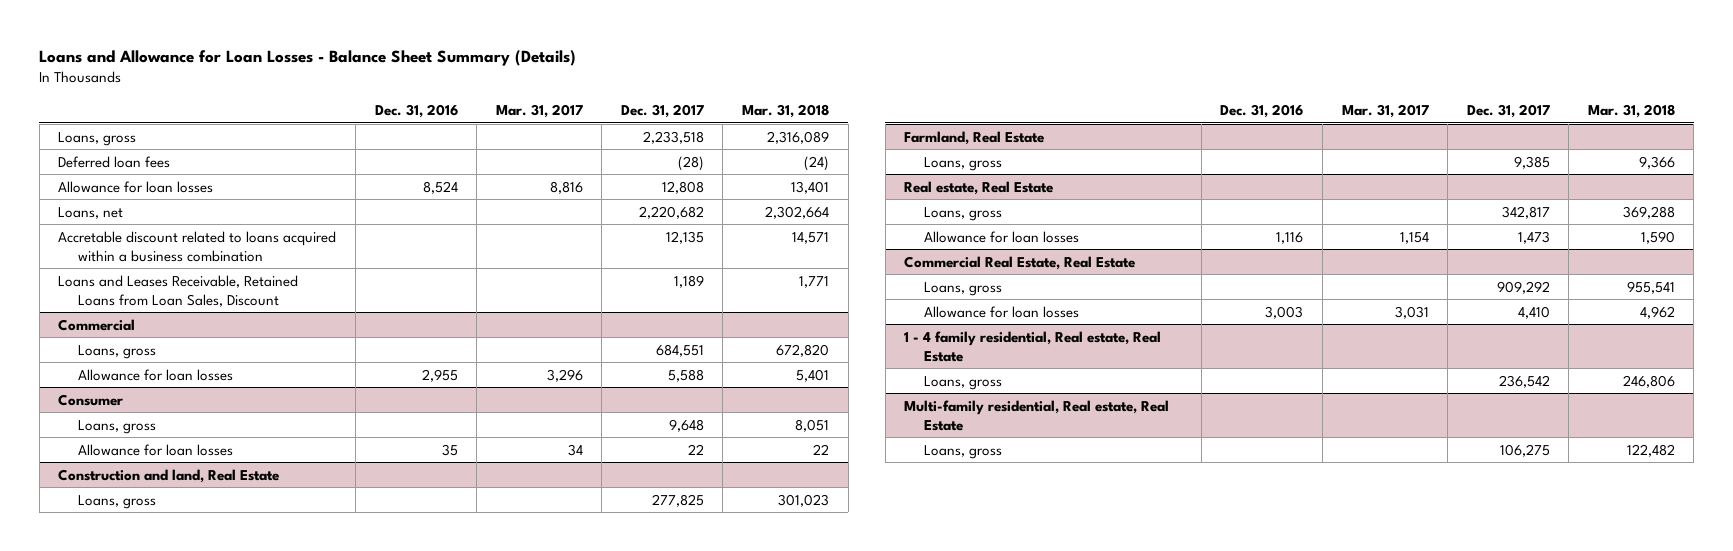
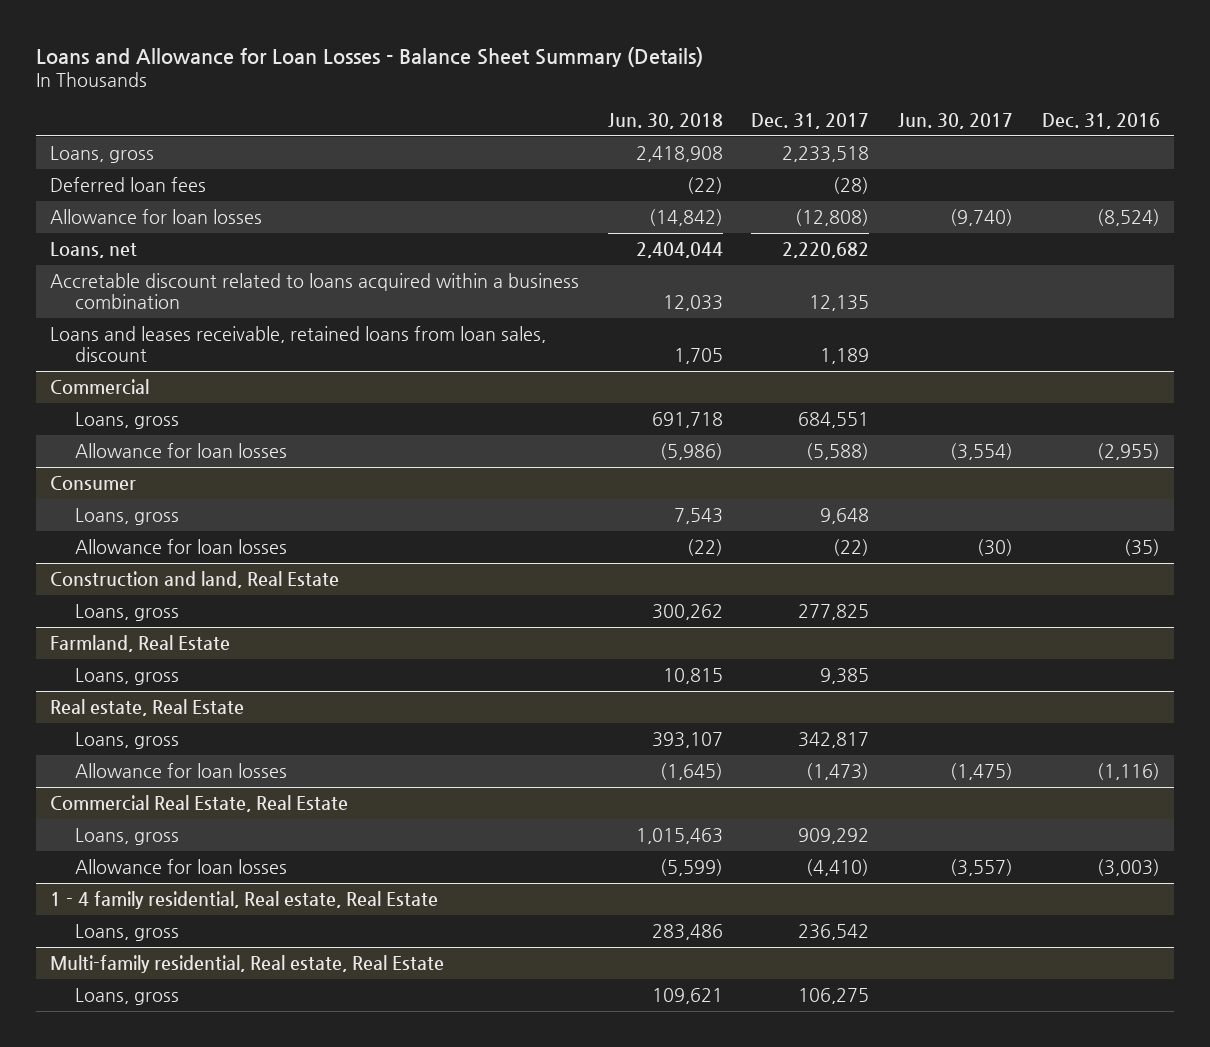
- | Dec. 31, 2016 | Mar. 31, 2017 | Dec. 31, 2017 | Mar. 31, 2018
+ | Jun. 30, 2018 | Dec. 31, 2017 | Jun. 30, 2017 | Dec. 31, 2016
- Allowance for loan losses | 8,524 | 8,816 | 12,808 | 13,401
+ Allowance for loan losses | (14,842) | (12,808) | (9,740) | (8,524)
- Loans and Leases Receivable, Retained Loans from Loan Sales, Discount | | | 1,189 | 1,771
+ Loans and leases receivable, retained loans from loan sales, discount | 1,705 | 1,189 | |
@ Commercial
- Allowance for loan losses | 2,955 | 3,296 | 5,588 | 5,401
+ Allowance for loan losses | (5,986) | (5,588) | (3,554) | (2,955)
@ Consumer
- Allowance for loan losses | 35 | 34 | 22 | 22
+ Allowance for loan losses | (22) | (22) | (30) | (35)
@ Real estate, Real Estate
- Allowance for loan losses | 1,116 | 1,154 | 1,473 | 1,590
+ Allowance for loan losses | (1,645) | (1,473) | (1,475) | (1,116)
@ Commercial Real Estate, Real Estate
- Allowance for loan losses | 3,003 | 3,031 | 4,410 | 4,962
+ Allowance for loan losses | (5,599) | (4,410) | (3,557) | (3,003)

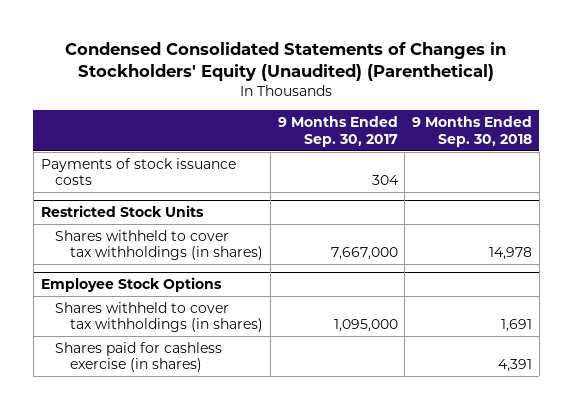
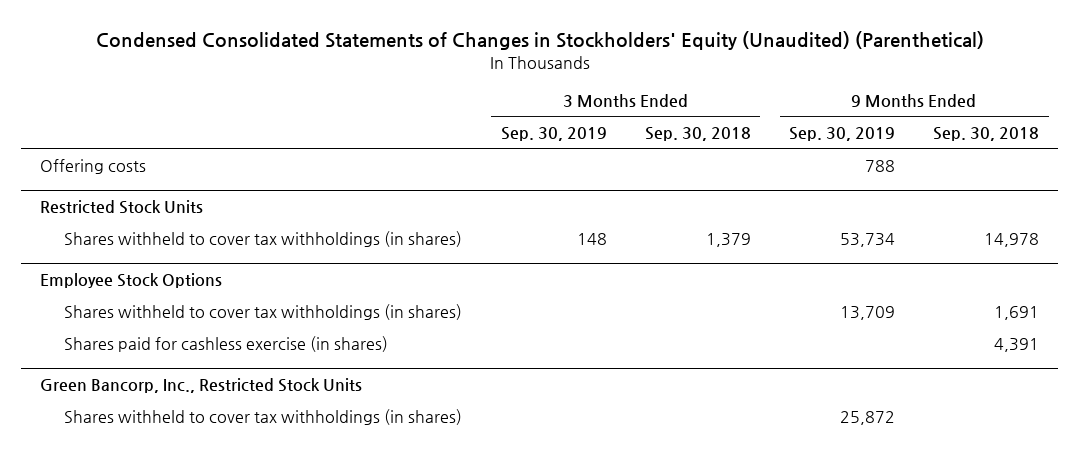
- | 9 Months Ended Sep. 30, 2017 | 9 Months Ended Sep. 30, 2018
+ | 3 Months Ended Sep. 30, 2019 | 3 Months Ended Sep. 30, 2018 | 9 Months Ended Sep. 30, 2019 | 9 Months Ended Sep. 30, 2018
- Payments of stock issuance costs | 304 |
+ Offering costs | | | 788 |
+ Green Bancorp, Inc., Restricted Stock Units
+ Shares withheld to cover tax withholdings (in shares) | | | 25,872 |

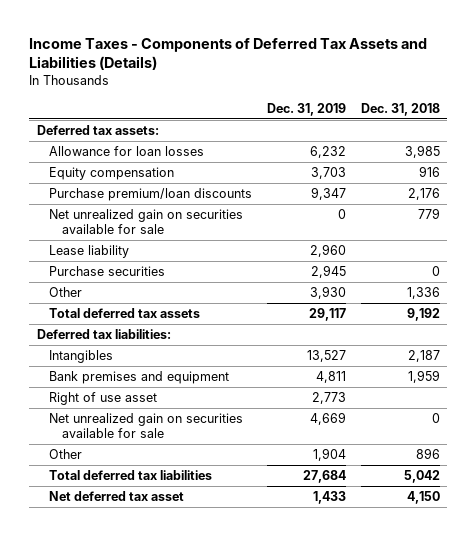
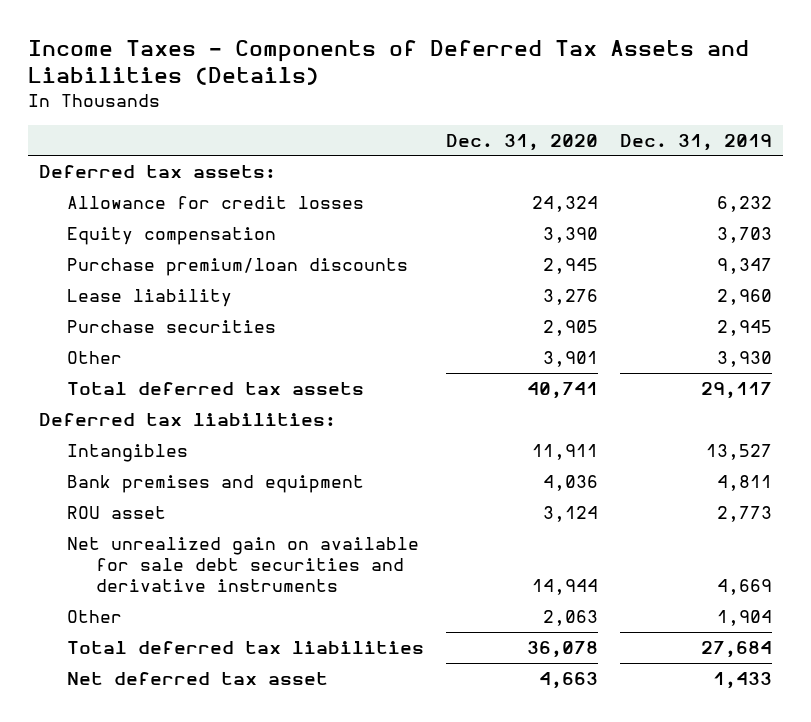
- | Dec. 31, 2019 | Dec. 31, 2018
+ | Dec. 31, 2020 | Dec. 31, 2019
- Allowance for loan losses | 6,232 | 3,985
+ Allowance for credit losses | 24,324 | 6,232
- Net unrealized gain on securities available for sale | 0 | 779
- Right of use asset | 2,773 |
- Net unrealized gain on securities available for sale | 4,669 | 0
+ ROU asset | 3,124 | 2,773
+ Net unrealized gain on available for sale debt securities and derivative instruments | 14,944 | 4,669

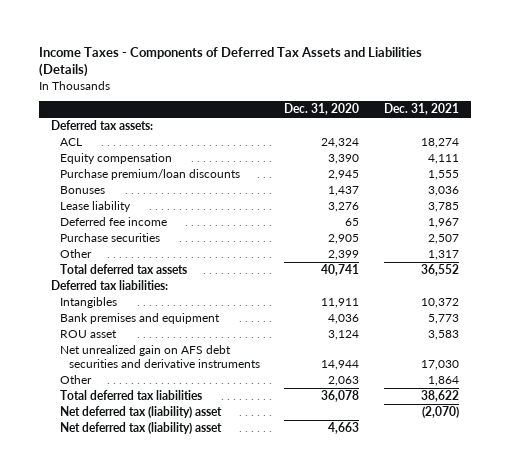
- | Dec. 31, 2020 | Dec. 31, 2019
+ | Dec. 31, 2020 | Dec. 31, 2021
- Allowance for credit losses | 24,324 | 6,232
+ ACL | 24,324 | 18,274
+ Bonuses | 1,437 | 3,036
+ Deferred fee income | 65 | 1,967
- Other | 3,901 | 3,930
+ Other | 2,399 | 1,317
- Net unrealized gain on available for sale debt securities and derivative instruments | 14,944 | 4,669
+ Net unrealized gain on AFS debt securities and derivative instruments | 14,944 | 17,030
- Net deferred tax asset | 4,663 | 1,433
+ Net deferred tax (liability) asset | | (2,070)
+ Net deferred tax (liability) asset | 4,663 |

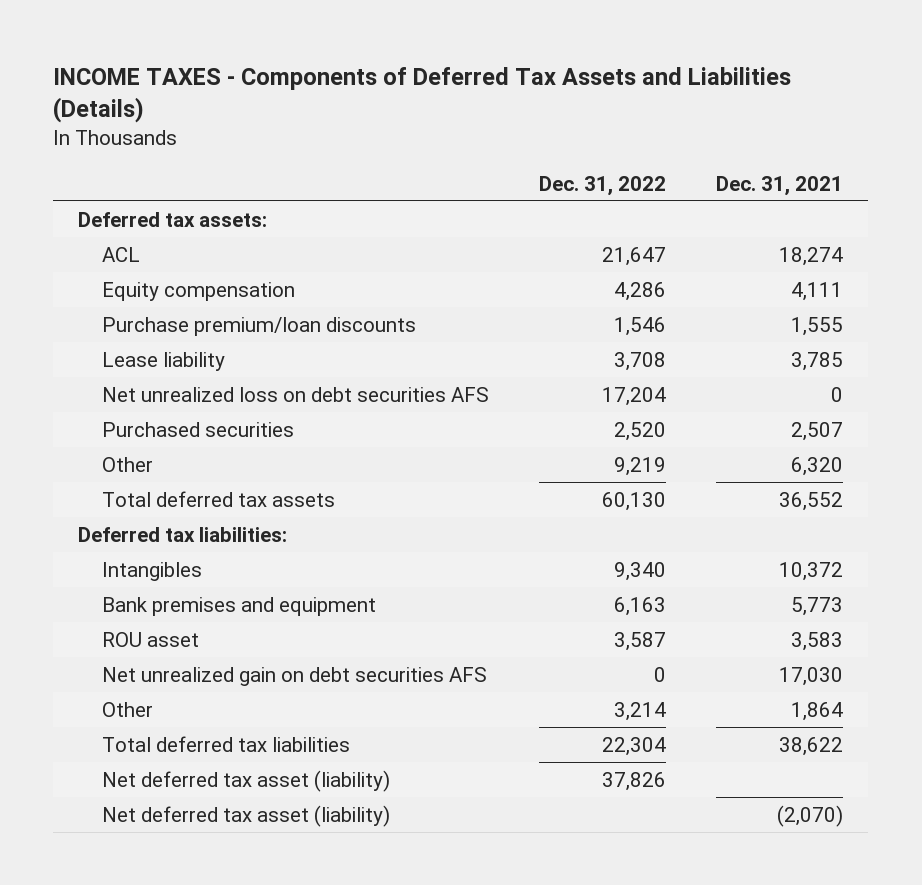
- Income Taxes - Components of Deferred Tax Assets and Liabilities (Details)
+ INCOME TAXES - Components of Deferred Tax Assets and Liabilities (Details)
- | Dec. 31, 2020 | Dec. 31, 2021
+ | Dec. 31, 2022 | Dec. 31, 2021
- Bonuses | 1,437 | 3,036
- Deferred fee income | 65 | 1,967
- Purchase securities | 2,905 | 2,507
- Other | 2,399 | 1,317
+ Net unrealized loss on debt securities AFS | 17,204 | 0
+ Purchased securities | 2,520 | 2,507
+ Other | 9,219 | 6,320
- Net unrealized gain on AFS debt securities and derivative instruments | 14,944 | 17,030
+ Net unrealized gain on debt securities AFS | 0 | 17,030
- Net deferred tax (liability) asset | | (2,070)
- Net deferred tax (liability) asset | 4,663 |
+ Net deferred tax asset (liability) | 37,826 |
+ Net deferred tax asset (liability) | | (2,070)

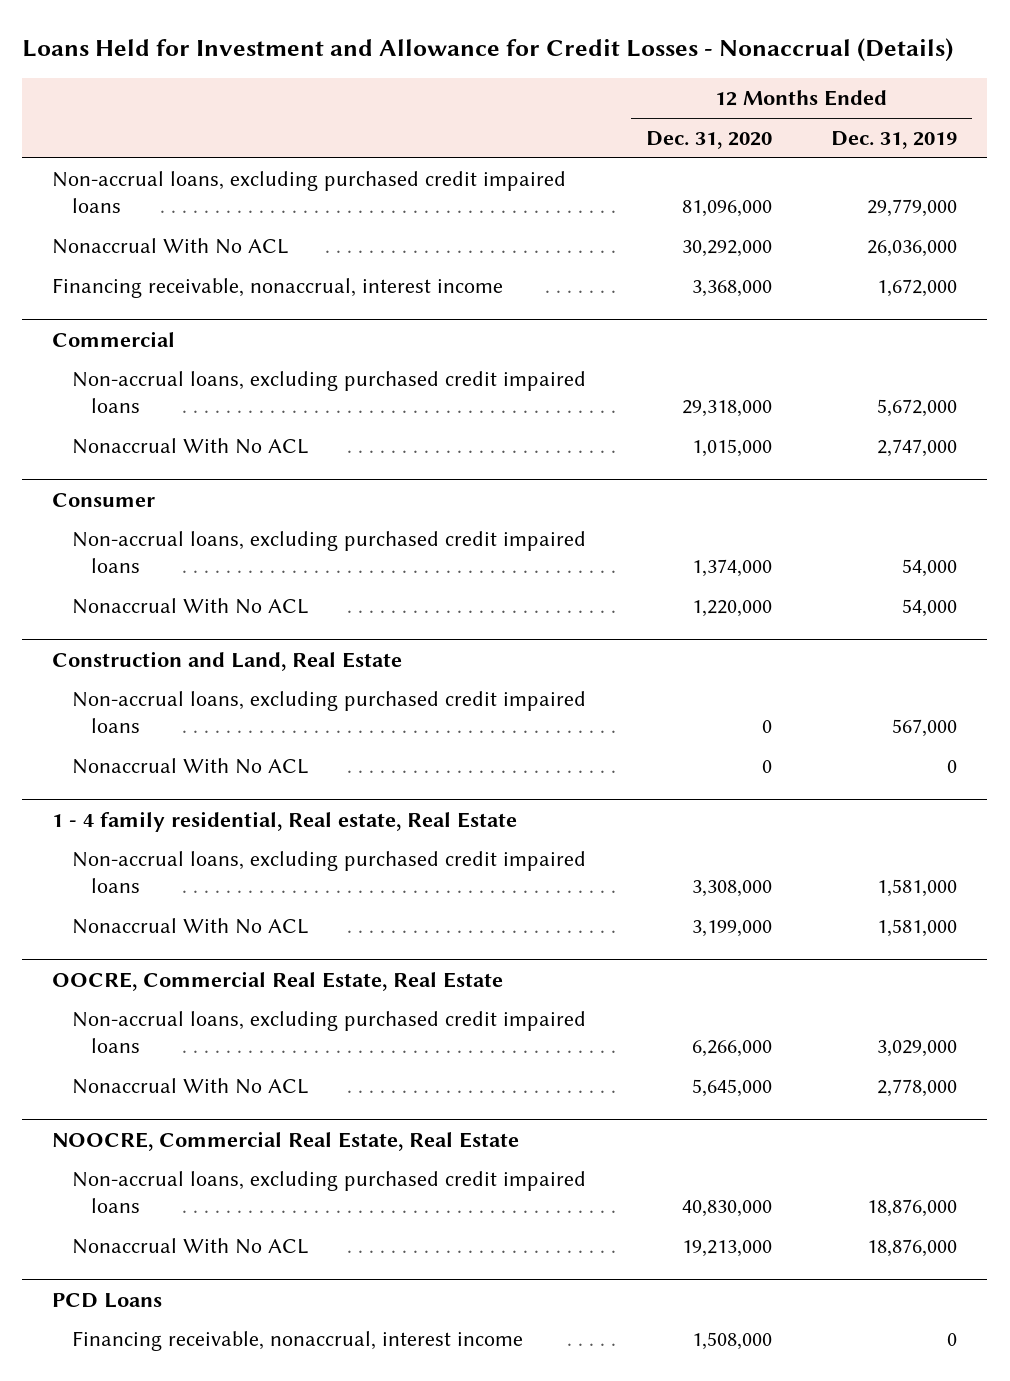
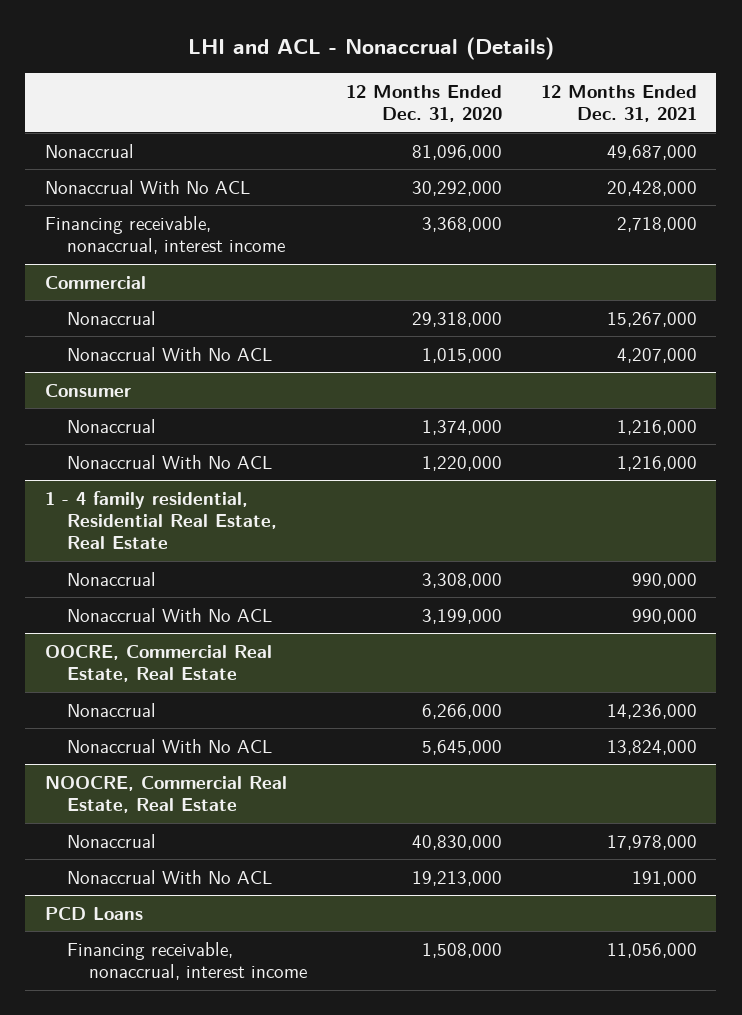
- Loans Held for Investment and Allowance for Credit Losses - Nonaccrual (Details)
+ LHI and ACL - Nonaccrual (Details)
- | 12 Months Ended Dec. 31, 2020 | 12 Months Ended Dec. 31, 2019
+ | 12 Months Ended Dec. 31, 2020 | 12 Months Ended Dec. 31, 2021
- Non-accrual loans, excluding purchased credit impaired loans | 81,096,000 | 29,779,000
+ Nonaccrual | 81,096,000 | 49,687,000
@ Commercial
- Non-accrual loans, excluding purchased credit impaired loans | 29,318,000 | 5,672,000
+ Nonaccrual | 29,318,000 | 15,267,000
@ Consumer
- Non-accrual loans, excluding purchased credit impaired loans | 1,374,000 | 54,000
+ Nonaccrual | 1,374,000 | 1,216,000
- Construction and Land, Real Estate
- Non-accrual loans, excluding purchased credit impaired loans | 0 | 567,000
- Nonaccrual With No ACL | 0 | 0
- 1 - 4 family residential, Real estate, Real Estate
- Non-accrual loans, excluding purchased credit impaired loans | 3,308,000 | 1,581,000
+ 1 - 4 family residential, Residential Real Estate, Real Estate
+ Nonaccrual | 3,308,000 | 990,000
@ OOCRE, Commercial Real Estate, Real Estate
- Non-accrual loans, excluding purchased credit impaired loans | 6,266,000 | 3,029,000
+ Nonaccrual | 6,266,000 | 14,236,000
@ NOOCRE, Commercial Real Estate, Real Estate
- Non-accrual loans, excluding purchased credit impaired loans | 40,830,000 | 18,876,000
+ Nonaccrual | 40,830,000 | 17,978,000

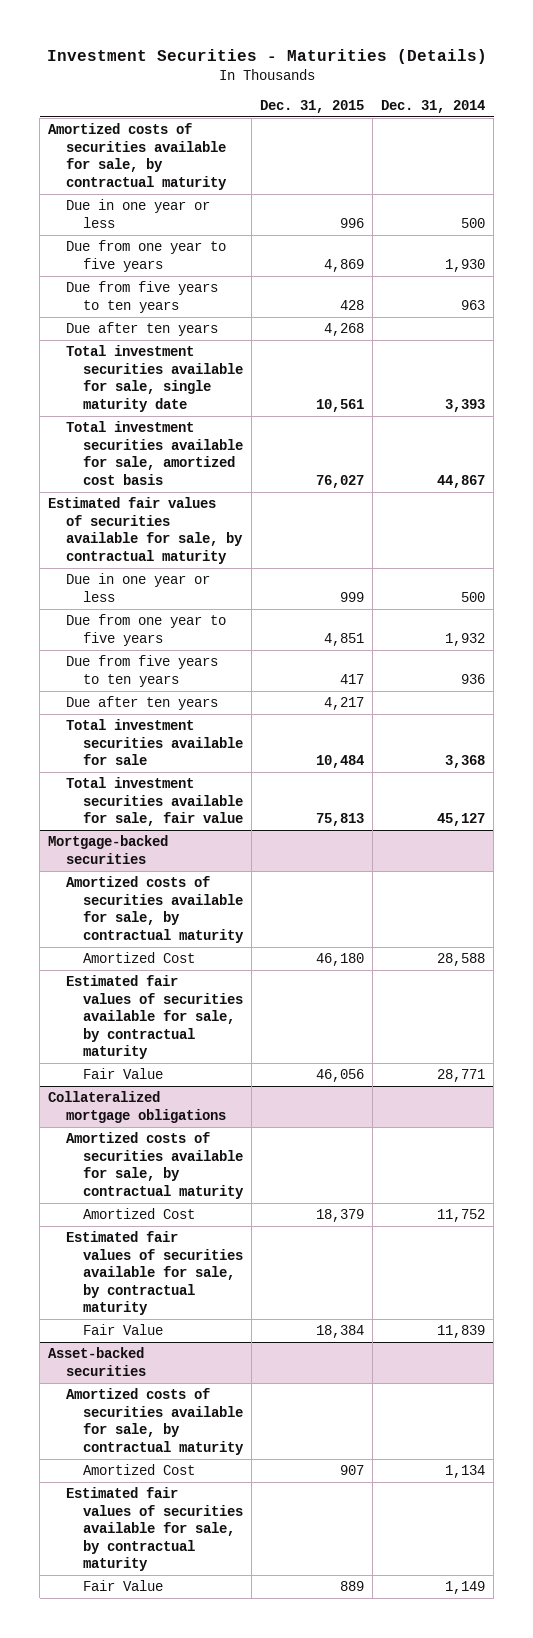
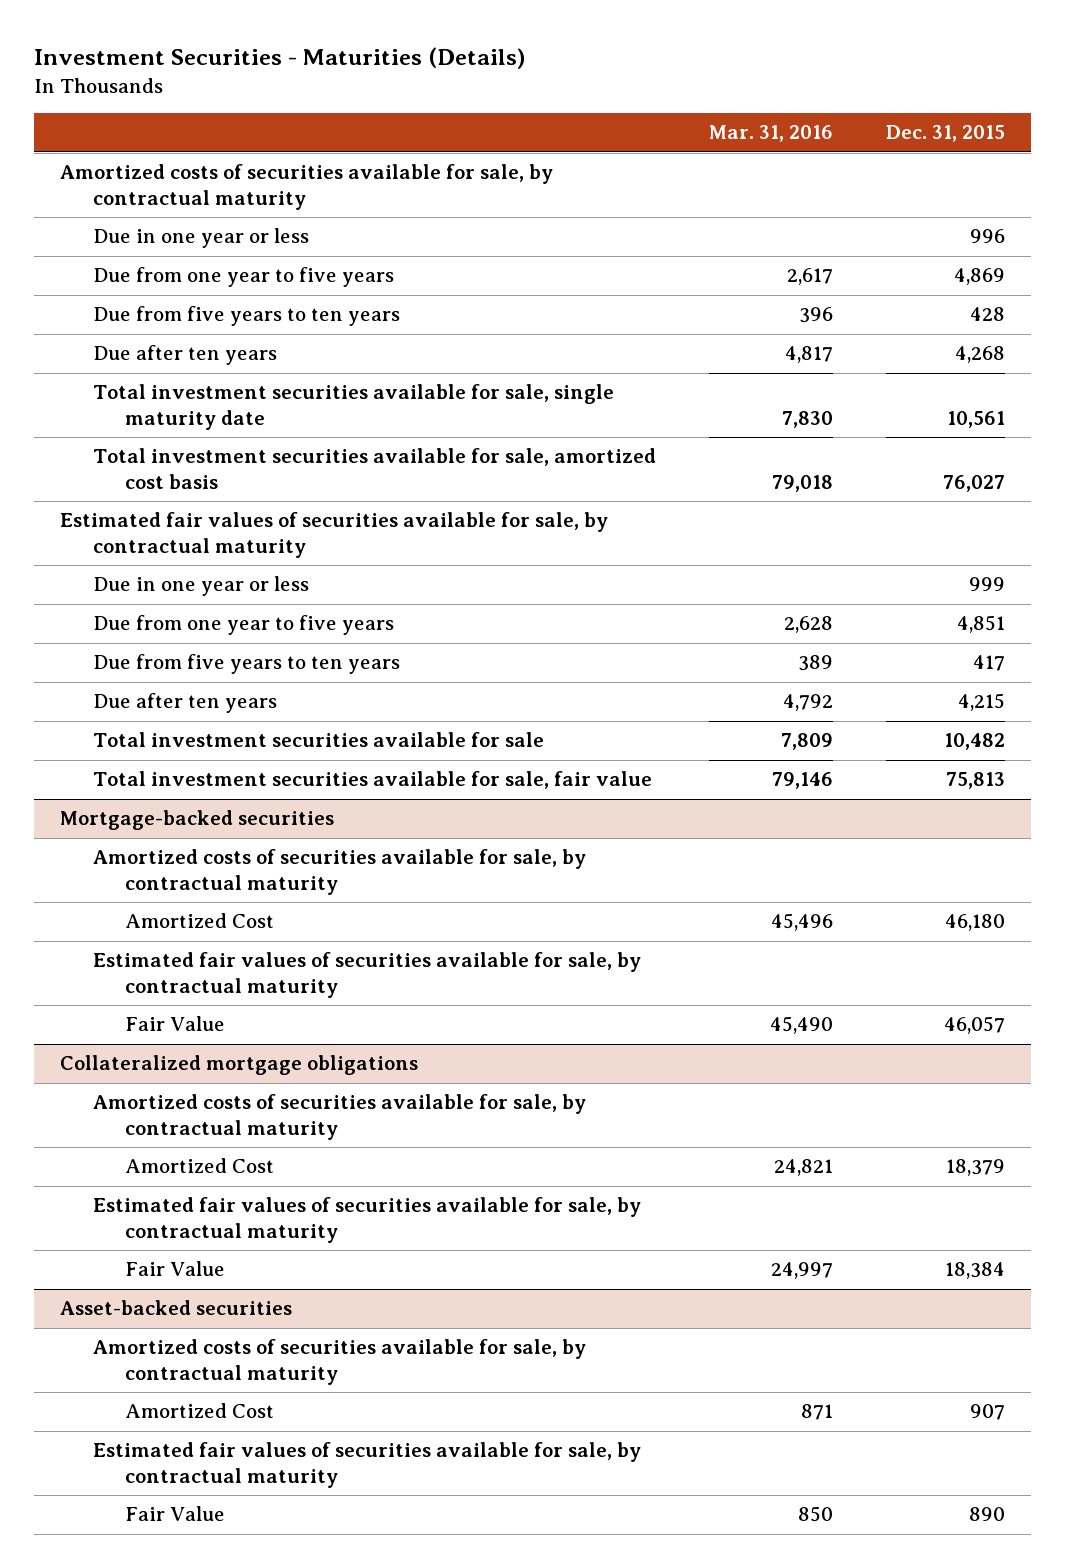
- | Dec. 31, 2015 | Dec. 31, 2014
+ | Mar. 31, 2016 | Dec. 31, 2015
- Due after ten years | 4,217 |
- Total investment securities available for sale | 10,484 | 3,368
+ Due after ten years | 4,792 | 4,215
+ Total investment securities available for sale | 7,809 | 10,482
@ Mortgage-backed securities
- Fair Value | 46,056 | 28,771
+ Fair Value | 45,490 | 46,057
@ Asset-backed securities
- Fair Value | 889 | 1,149
+ Fair Value | 850 | 890

